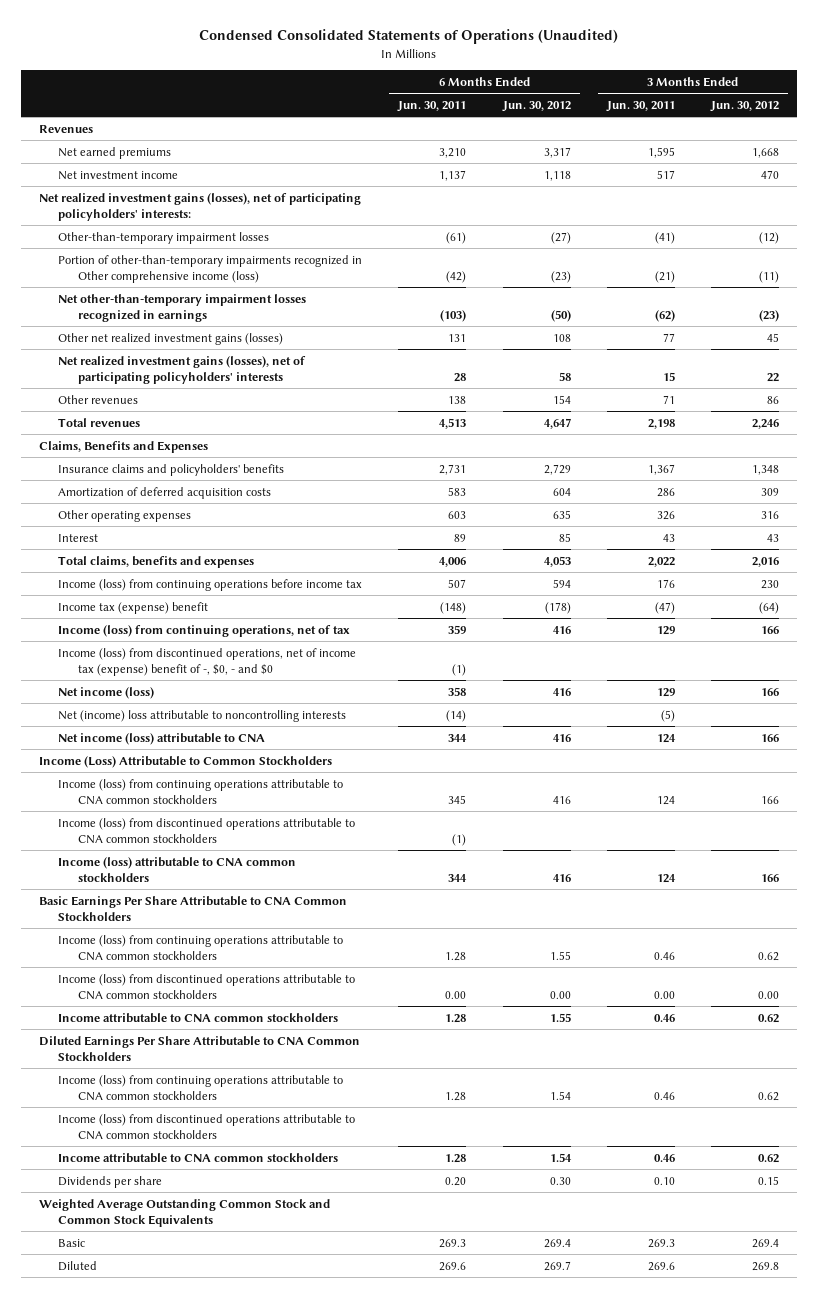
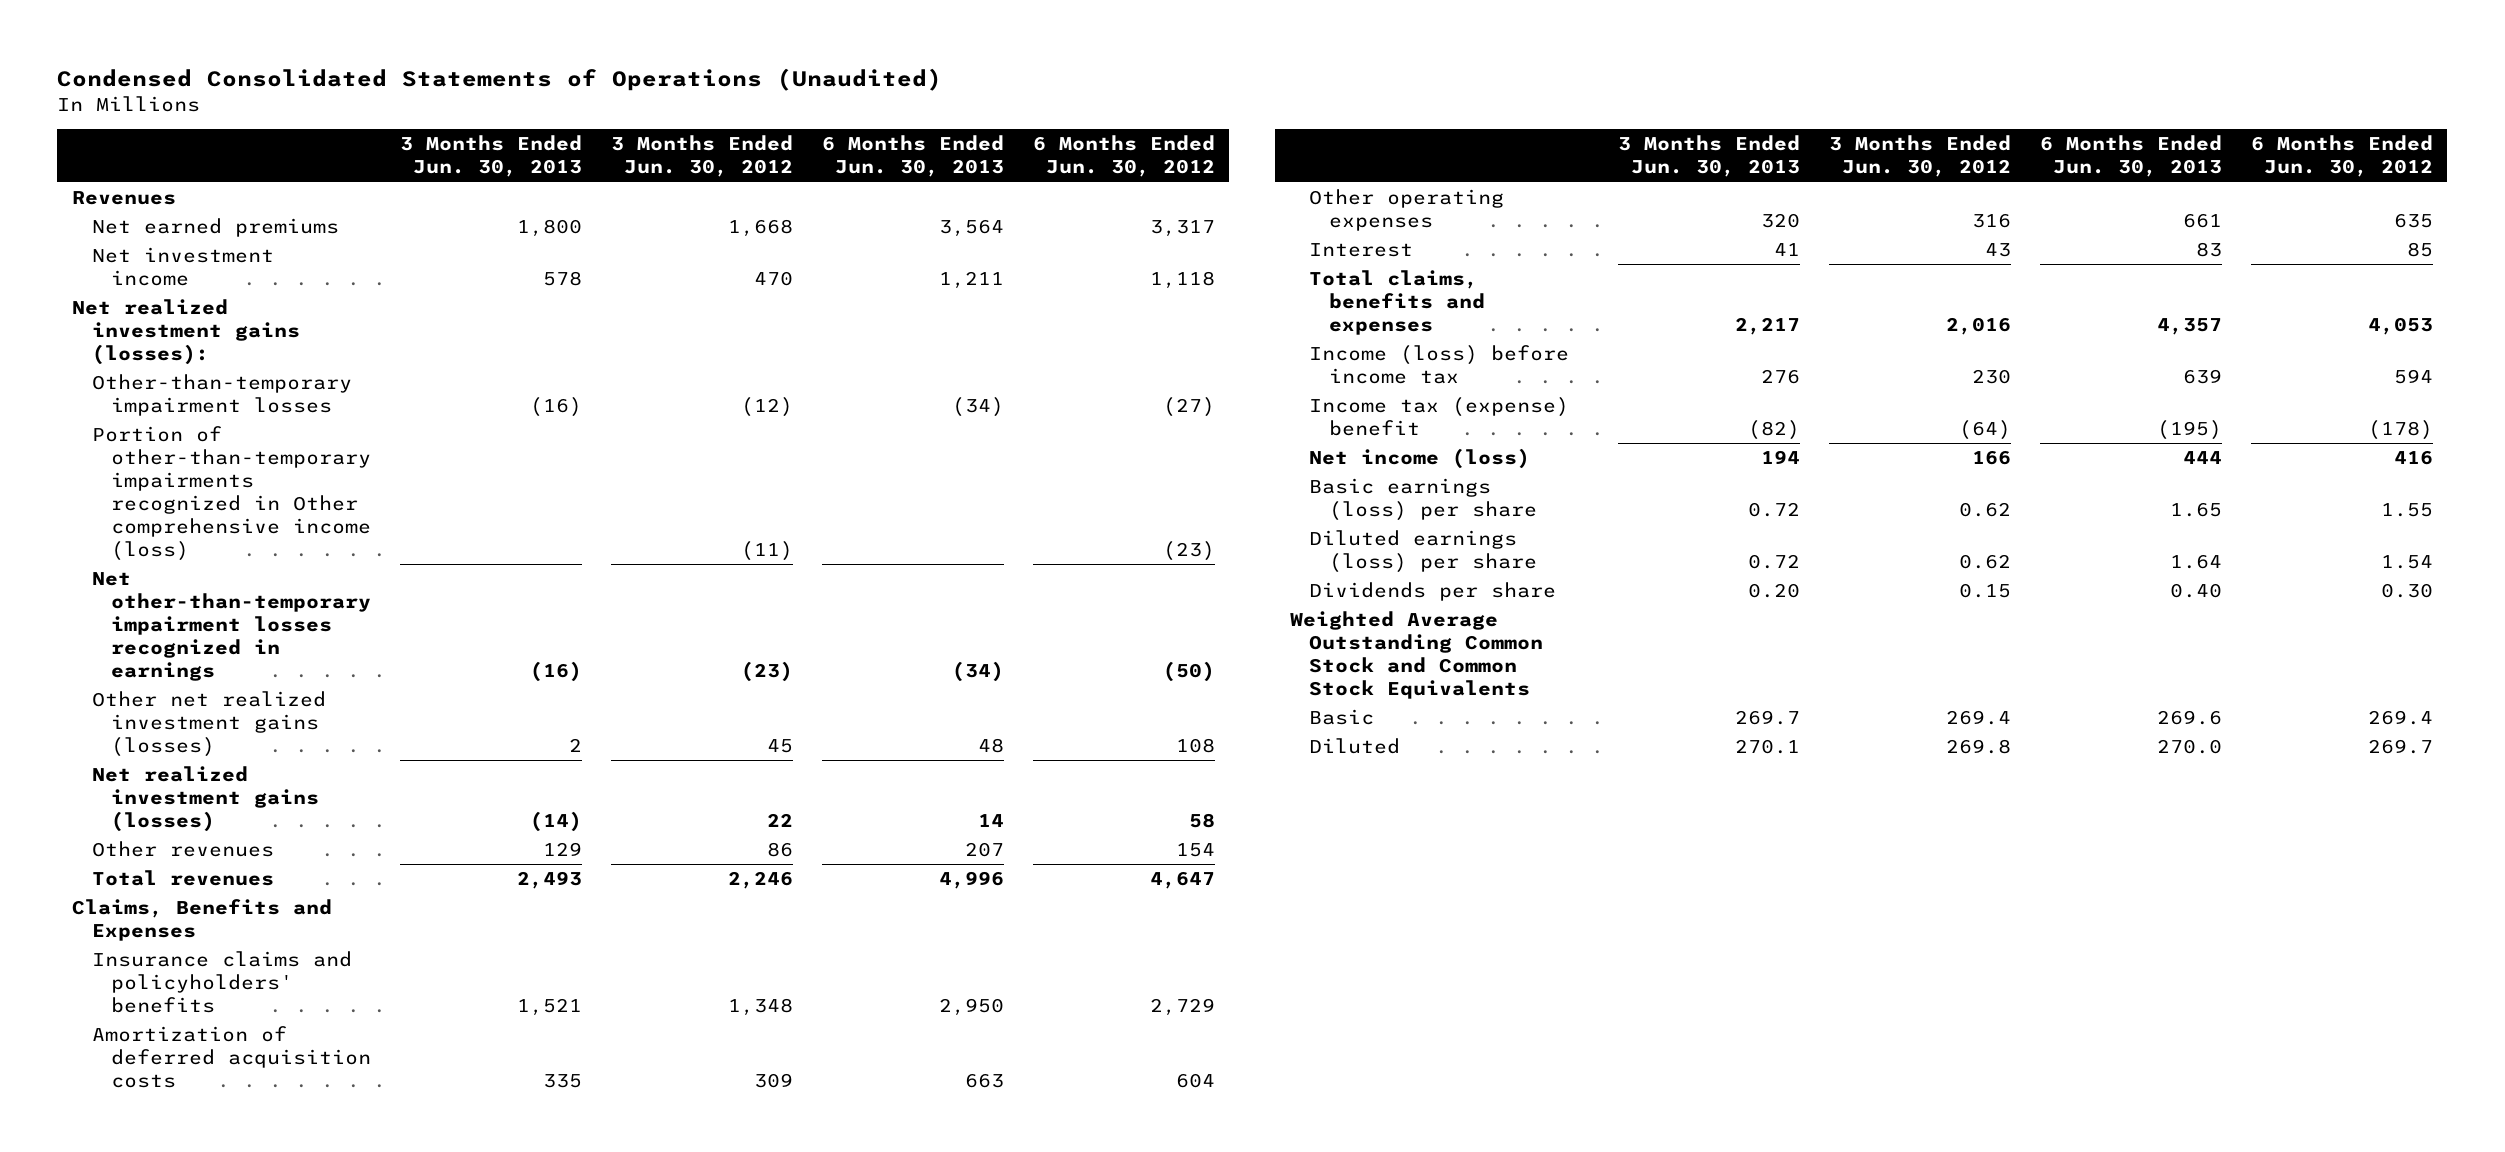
- | 6 Months Ended Jun. 30, 2011 | 6 Months Ended Jun. 30, 2012 | 3 Months Ended Jun. 30, 2011 | 3 Months Ended Jun. 30, 2012
+ | 3 Months Ended Jun. 30, 2013 | 3 Months Ended Jun. 30, 2012 | 6 Months Ended Jun. 30, 2013 | 6 Months Ended Jun. 30, 2012
- Net realized investment gains (losses), net of participating policyholders' interests:
+ Net realized investment gains (losses):
- Net realized investment gains (losses), net of participating policyholders' interests | 28 | 58 | 15 | 22
+ Net realized investment gains (losses) | (14) | 22 | 14 | 58
- Income (loss) from continuing operations before income tax | 507 | 594 | 176 | 230
+ Income (loss) before income tax | 276 | 230 | 639 | 594
- Income (loss) from continuing operations, net of tax | 359 | 416 | 129 | 166
- Income (loss) from discontinued operations, net of income tax (expense) benefit of -, $0, - and $0 | (1) | | |
- Net (income) loss attributable to noncontrolling interests | (14) | | (5) |
- Net income (loss) attributable to CNA | 344 | 416 | 124 | 166
- Income (Loss) Attributable to Common Stockholders
- Income (loss) from continuing operations attributable to CNA common stockholders | 345 | 416 | 124 | 166
- Income (loss) from discontinued operations attributable to CNA common stockholders | (1) | | |
- Income (loss) attributable to CNA common stockholders | 344 | 416 | 124 | 166
- Basic Earnings Per Share Attributable to CNA Common Stockholders
- Income (loss) from continuing operations attributable to CNA common stockholders | 1.28 | 1.55 | 0.46 | 0.62
- Income (loss) from discontinued operations attributable to CNA common stockholders | 0.00 | 0.00 | 0.00 | 0.00
- Income attributable to CNA common stockholders | 1.28 | 1.55 | 0.46 | 0.62
- Diluted Earnings Per Share Attributable to CNA Common Stockholders
- Income (loss) from continuing operations attributable to CNA common stockholders | 1.28 | 1.54 | 0.46 | 0.62
- Income (loss) from discontinued operations attributable to CNA common stockholders
- Income attributable to CNA common stockholders | 1.28 | 1.54 | 0.46 | 0.62
+ Basic earnings (loss) per share | 0.72 | 0.62 | 1.65 | 1.55
+ Diluted earnings (loss) per share | 0.72 | 0.62 | 1.64 | 1.54

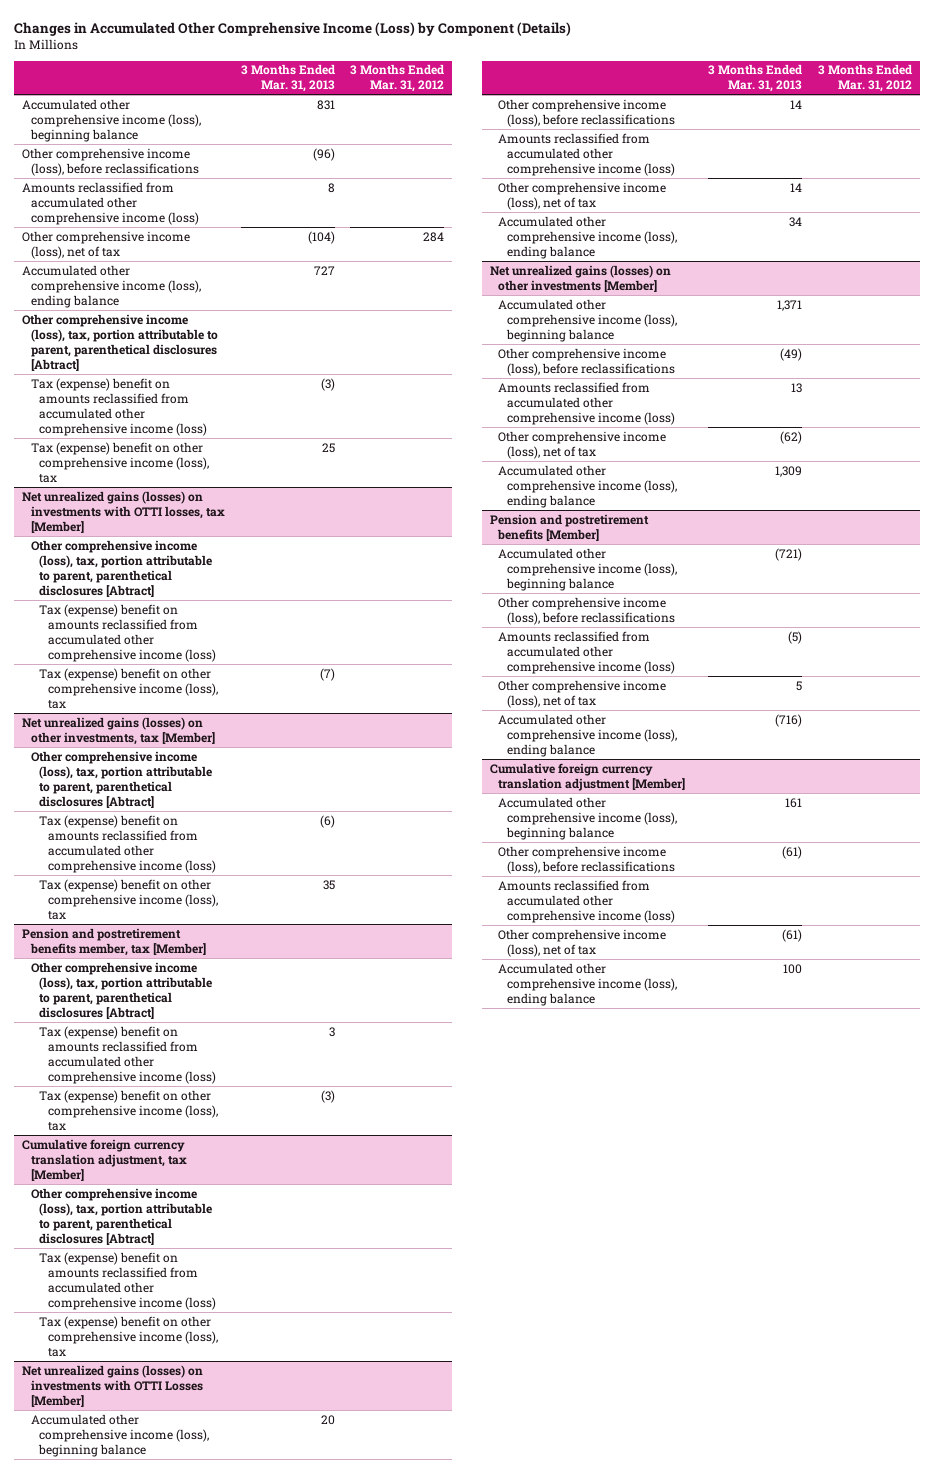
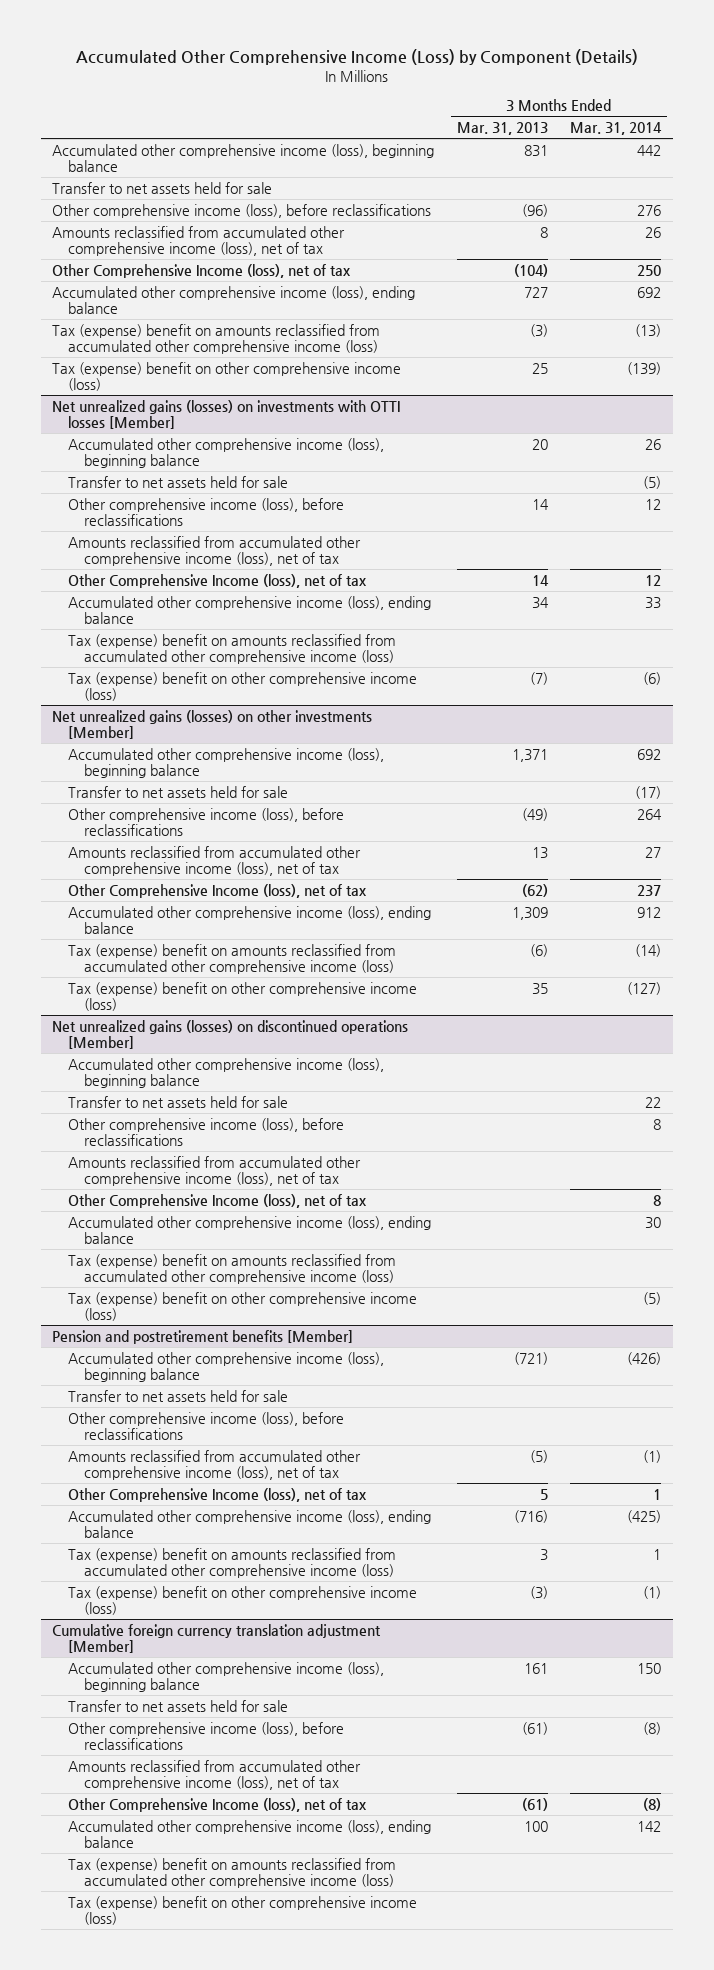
- Changes in Accumulated Other Comprehensive Income (Loss) by Component (Details)
+ Accumulated Other Comprehensive Income (Loss) by Component (Details)
- | 3 Months Ended Mar. 31, 2013 | 3 Months Ended Mar. 31, 2012
+ | 3 Months Ended Mar. 31, 2013 | 3 Months Ended Mar. 31, 2014
+ Transfer to net assets held for sale
- Amounts reclassified from accumulated other comprehensive income (loss) | 8 |
- Other comprehensive income (loss), net of tax | (104) | 284
+ Amounts reclassified from accumulated other comprehensive income (loss), net of tax | 8 | 26
+ Other Comprehensive Income (loss), net of tax | (104) | 250
- Other comprehensive income (loss), tax, portion attributable to parent, parenthetical disclosures [Abtract]
- Tax (expense) benefit on other comprehensive income (loss), tax | 25 |
- Net unrealized gains (losses) on investments with OTTI losses, tax [Member]
- Other comprehensive income (loss), tax, portion attributable to parent, parenthetical disclosures [Abtract]
- Tax (expense) benefit on amounts reclassified from accumulated other comprehensive income (loss)
- Tax (expense) benefit on other comprehensive income (loss), tax | (7) |
- Net unrealized gains (losses) on other investments, tax [Member]
- Other comprehensive income (loss), tax, portion attributable to parent, parenthetical disclosures [Abtract]
- Tax (expense) benefit on amounts reclassified from accumulated other comprehensive income (loss) | (6) |
- Tax (expense) benefit on other comprehensive income (loss), tax | 35 |
- Pension and postretirement benefits member, tax [Member]
- Other comprehensive income (loss), tax, portion attributable to parent, parenthetical disclosures [Abtract]
- Tax (expense) benefit on amounts reclassified from accumulated other comprehensive income (loss) | 3 |
- Tax (expense) benefit on other comprehensive income (loss), tax | (3) |
- Cumulative foreign currency translation adjustment, tax [Member]
- Other comprehensive income (loss), tax, portion attributable to parent, parenthetical disclosures [Abtract]
- Tax (expense) benefit on amounts reclassified from accumulated other comprehensive income (loss)
- Tax (expense) benefit on other comprehensive income (loss), tax
- Net unrealized gains (losses) on investments with OTTI Losses [Member]
+ Tax (expense) benefit on other comprehensive income (loss) | 25 | (139)
+ Net unrealized gains (losses) on investments with OTTI losses [Member]
+ Transfer to net assets held for sale | | (5)
- Amounts reclassified from accumulated other comprehensive income (loss)
- Other comprehensive income (loss), net of tax | 14 |
+ Amounts reclassified from accumulated other comprehensive income (loss), net of tax
+ Other Comprehensive Income (loss), net of tax | 14 | 12
+ Tax (expense) benefit on amounts reclassified from accumulated other comprehensive income (loss)
+ Tax (expense) benefit on other comprehensive income (loss) | (7) | (6)
@ Net unrealized gains (losses) on other investments [Member]
+ Transfer to net assets held for sale | | (17)
- Amounts reclassified from accumulated other comprehensive income (loss) | 13 |
- Other comprehensive income (loss), net of tax | (62) |
+ Amounts reclassified from accumulated other comprehensive income (loss), net of tax | 13 | 27
+ Other Comprehensive Income (loss), net of tax | (62) | 237
+ Tax (expense) benefit on amounts reclassified from accumulated other comprehensive income (loss) | (6) | (14)
+ Tax (expense) benefit on other comprehensive income (loss) | 35 | (127)
+ Net unrealized gains (losses) on discontinued operations [Member]
+ Accumulated other comprehensive income (loss), beginning balance
+ Transfer to net assets held for sale | | 22
+ Other comprehensive income (loss), before reclassifications | | 8
+ Amounts reclassified from accumulated other comprehensive income (loss), net of tax
+ Other Comprehensive Income (loss), net of tax | | 8
+ Accumulated other comprehensive income (loss), ending balance | | 30
+ Tax (expense) benefit on amounts reclassified from accumulated other comprehensive income (loss)
+ Tax (expense) benefit on other comprehensive income (loss) | | (5)
@ Pension and postretirement benefits [Member]
+ Transfer to net assets held for sale
- Amounts reclassified from accumulated other comprehensive income (loss) | (5) |
- Other comprehensive income (loss), net of tax | 5 |
+ Amounts reclassified from accumulated other comprehensive income (loss), net of tax | (5) | (1)
+ Other Comprehensive Income (loss), net of tax | 5 | 1
+ Tax (expense) benefit on amounts reclassified from accumulated other comprehensive income (loss) | 3 | 1
+ Tax (expense) benefit on other comprehensive income (loss) | (3) | (1)
@ Cumulative foreign currency translation adjustment [Member]
+ Transfer to net assets held for sale
- Amounts reclassified from accumulated other comprehensive income (loss)
- Other comprehensive income (loss), net of tax | (61) |
+ Amounts reclassified from accumulated other comprehensive income (loss), net of tax
+ Other Comprehensive Income (loss), net of tax | (61) | (8)
+ Tax (expense) benefit on amounts reclassified from accumulated other comprehensive income (loss)
+ Tax (expense) benefit on other comprehensive income (loss)

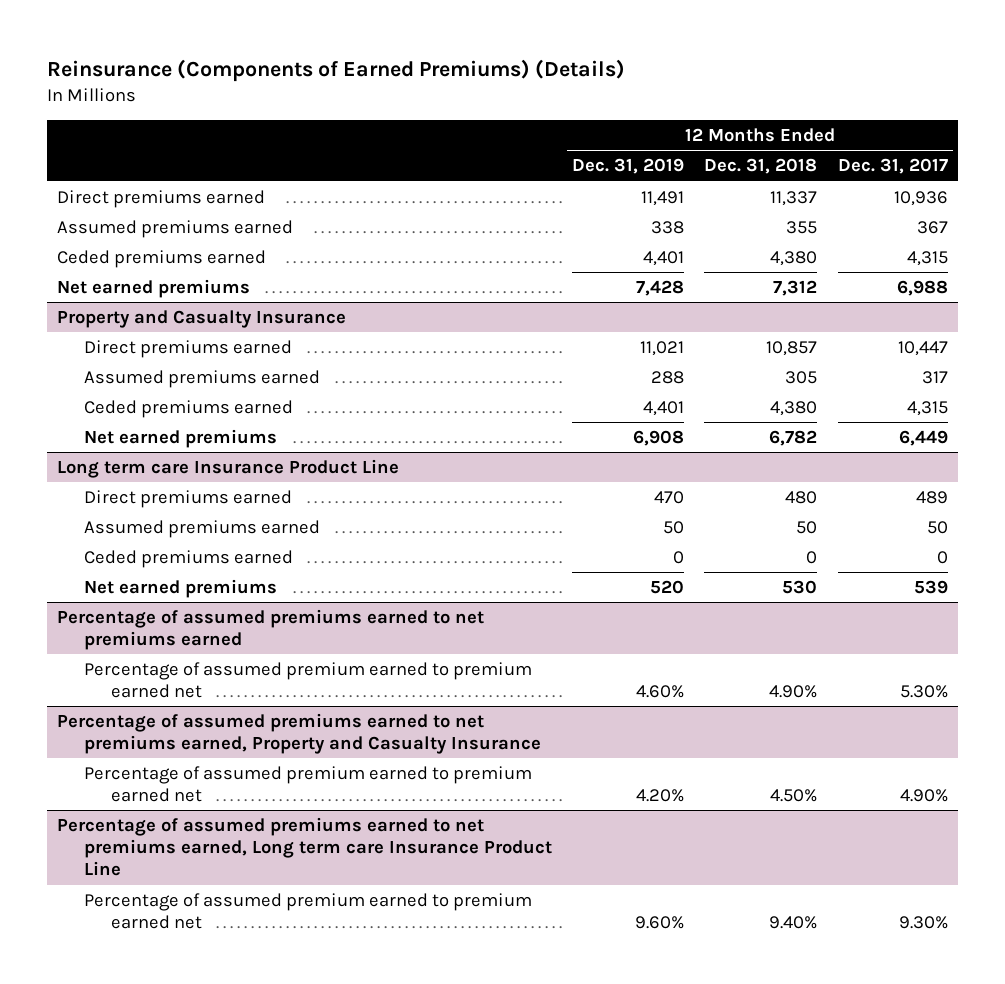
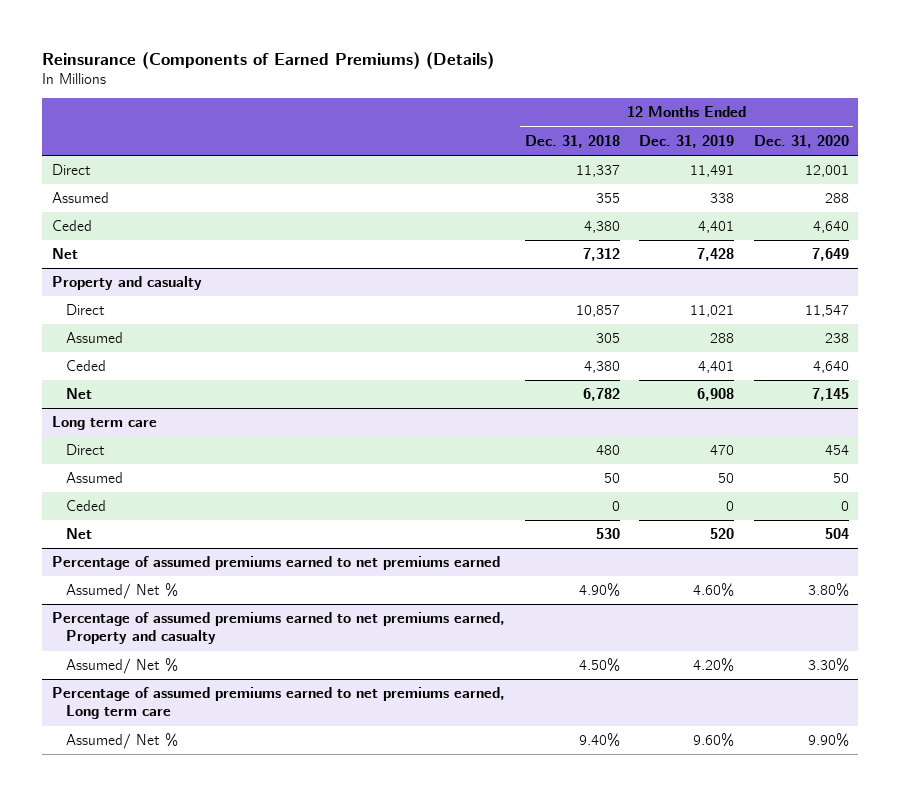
- | 12 Months Ended Dec. 31, 2019 | 12 Months Ended Dec. 31, 2018 | 12 Months Ended Dec. 31, 2017
+ | 12 Months Ended Dec. 31, 2018 | 12 Months Ended Dec. 31, 2019 | 12 Months Ended Dec. 31, 2020
- Direct premiums earned | 11,491 | 11,337 | 10,936
- Assumed premiums earned | 338 | 355 | 367
- Ceded premiums earned | 4,401 | 4,380 | 4,315
- Net earned premiums | 7,428 | 7,312 | 6,988
- Property and Casualty Insurance
- Direct premiums earned | 11,021 | 10,857 | 10,447
- Assumed premiums earned | 288 | 305 | 317
- Ceded premiums earned | 4,401 | 4,380 | 4,315
- Net earned premiums | 6,908 | 6,782 | 6,449
- Long term care Insurance Product Line
- Direct premiums earned | 470 | 480 | 489
- Assumed premiums earned | 50 | 50 | 50
- Ceded premiums earned | 0 | 0 | 0
- Net earned premiums | 520 | 530 | 539
+ Direct | 11,337 | 11,491 | 12,001
+ Assumed | 355 | 338 | 288
+ Ceded | 4,380 | 4,401 | 4,640
+ Net | 7,312 | 7,428 | 7,649
+ Property and casualty
+ Direct | 10,857 | 11,021 | 11,547
+ Assumed | 305 | 288 | 238
+ Ceded | 4,380 | 4,401 | 4,640
+ Net | 6,782 | 6,908 | 7,145
+ Long term care
+ Direct | 480 | 470 | 454
+ Assumed | 50 | 50 | 50
+ Ceded | 0 | 0 | 0
+ Net | 530 | 520 | 504
@ Percentage of assumed premiums earned to net premiums earned
- Percentage of assumed premium earned to premium earned net | 4.60% | 4.90% | 5.30%
- Percentage of assumed premiums earned to net premiums earned, Property and Casualty Insurance
- Percentage of assumed premium earned to premium earned net | 4.20% | 4.50% | 4.90%
- Percentage of assumed premiums earned to net premiums earned, Long term care Insurance Product Line
- Percentage of assumed premium earned to premium earned net | 9.60% | 9.40% | 9.30%
@ Percentage of assumed premiums earned to net premiums earned
+ Assumed/ Net % | 4.90% | 4.60% | 3.80%
+ Percentage of assumed premiums earned to net premiums earned, Property and casualty
+ Assumed/ Net % | 4.50% | 4.20% | 3.30%
+ Percentage of assumed premiums earned to net premiums earned, Long term care
+ Assumed/ Net % | 9.40% | 9.60% | 9.90%

